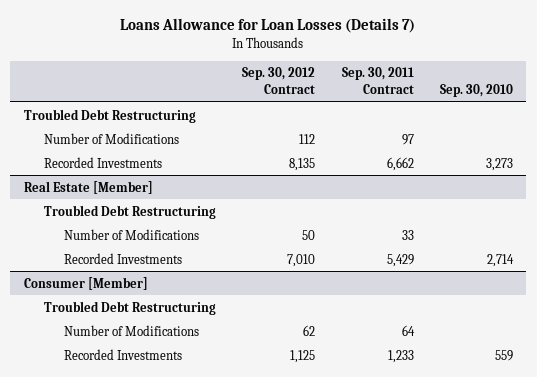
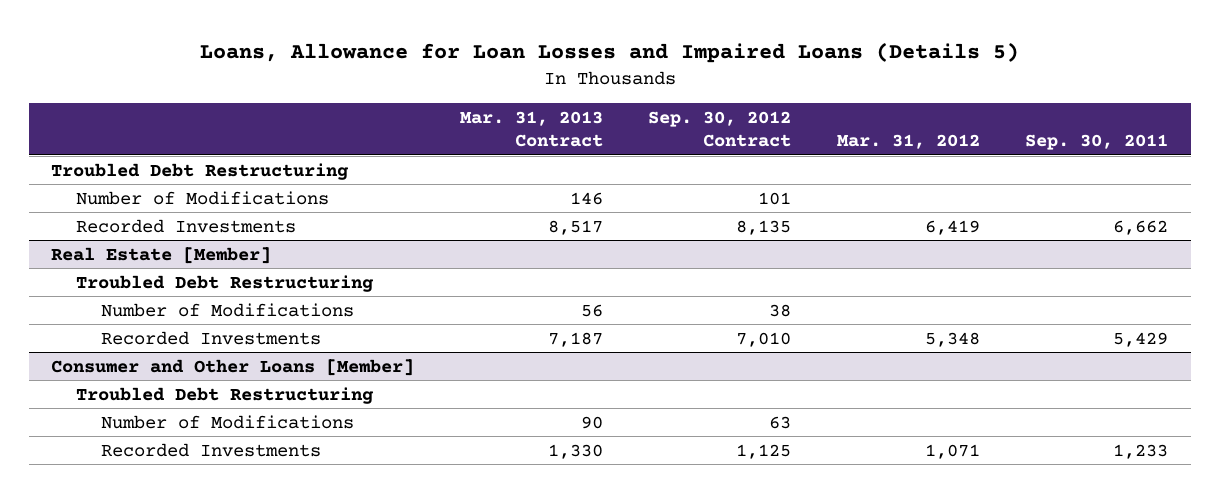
- Loans Allowance for Loan Losses (Details 7)
+ Loans, Allowance for Loan Losses and Impaired Loans (Details 5)
- | Sep. 30, 2012 Contract | Sep. 30, 2011 Contract | Sep. 30, 2010
+ | Mar. 31, 2013 Contract | Sep. 30, 2012 Contract | Mar. 31, 2012 | Sep. 30, 2011
- Number of Modifications | 112 | 97 |
+ Number of Modifications | 146 | 101 | |
@ Real Estate [Member]
- Number of Modifications | 50 | 33 |
+ Number of Modifications | 56 | 38 | |
- Consumer [Member]
+ Consumer and Other Loans [Member]
- Number of Modifications | 62 | 64 |
+ Number of Modifications | 90 | 63 | |

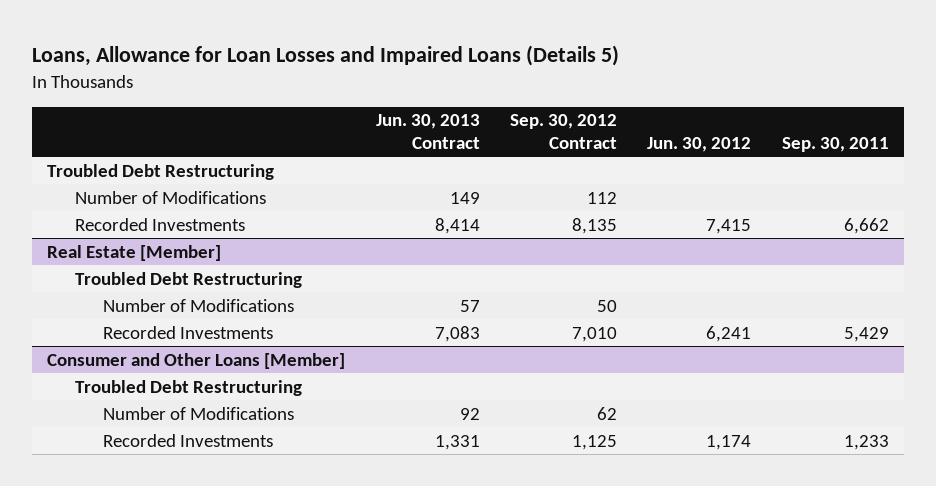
- | Mar. 31, 2013 Contract | Sep. 30, 2012 Contract | Mar. 31, 2012 | Sep. 30, 2011
+ | Jun. 30, 2013 Contract | Sep. 30, 2012 Contract | Jun. 30, 2012 | Sep. 30, 2011
- Number of Modifications | 146 | 101 | |
+ Number of Modifications | 149 | 112 | |
@ Real Estate [Member]
- Number of Modifications | 56 | 38 | |
+ Number of Modifications | 57 | 50 | |
@ Consumer and Other Loans [Member]
- Number of Modifications | 90 | 63 | |
+ Number of Modifications | 92 | 62 | |

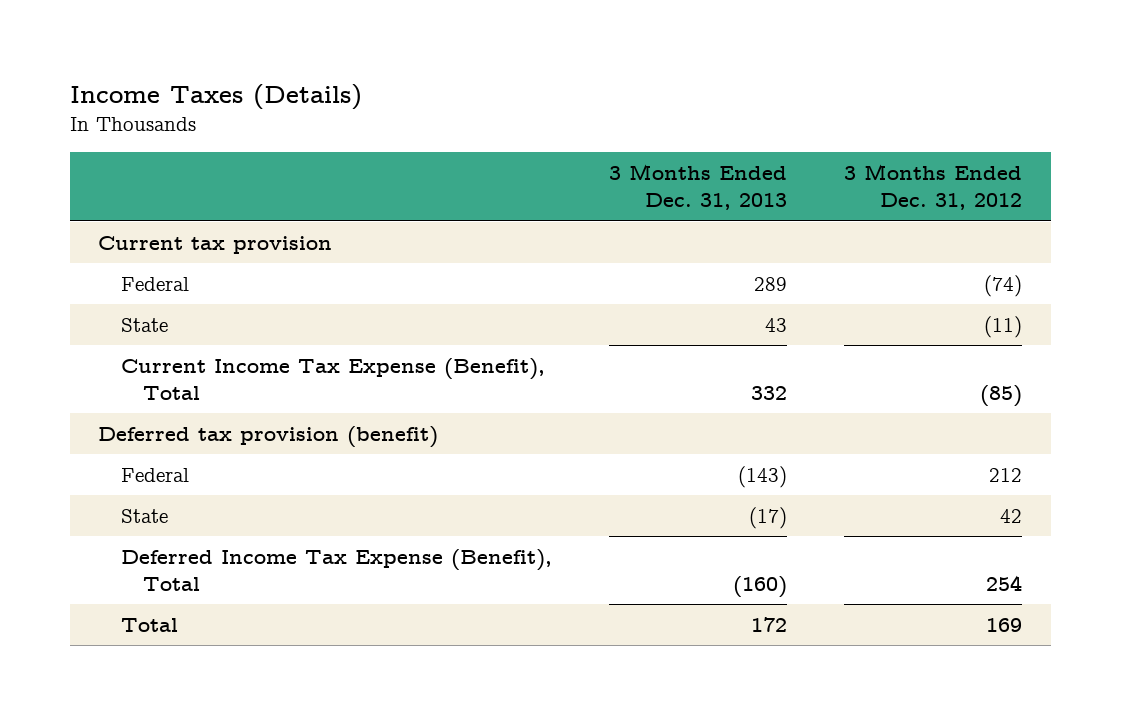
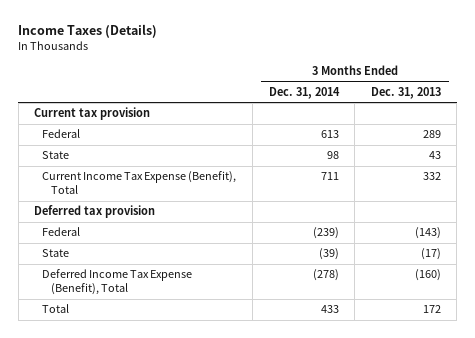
- | 3 Months Ended Dec. 31, 2013 | 3 Months Ended Dec. 31, 2012
+ | 3 Months Ended Dec. 31, 2014 | 3 Months Ended Dec. 31, 2013
- Deferred tax provision (benefit)
+ Deferred tax provision

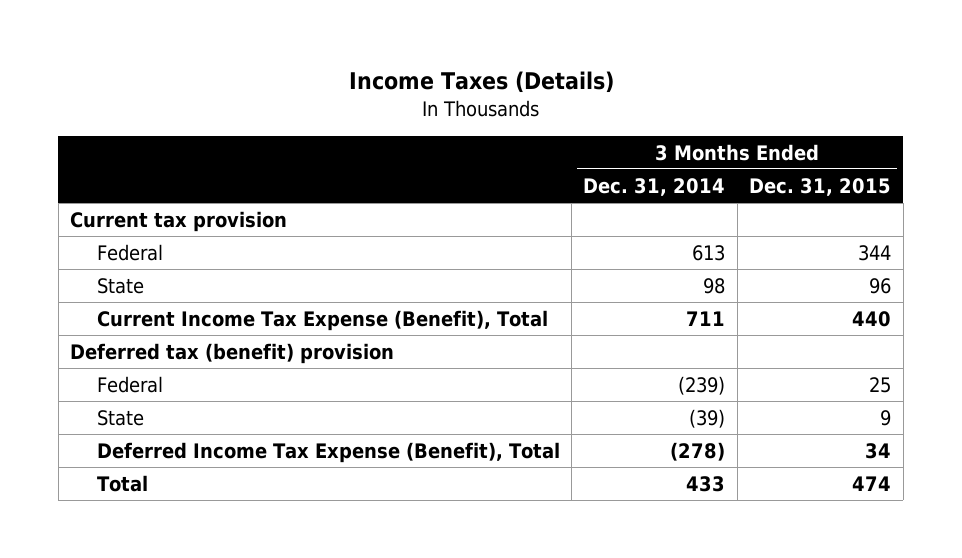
- | 3 Months Ended Dec. 31, 2014 | 3 Months Ended Dec. 31, 2013
+ | 3 Months Ended Dec. 31, 2014 | 3 Months Ended Dec. 31, 2015
- Deferred tax provision
+ Deferred tax (benefit) provision

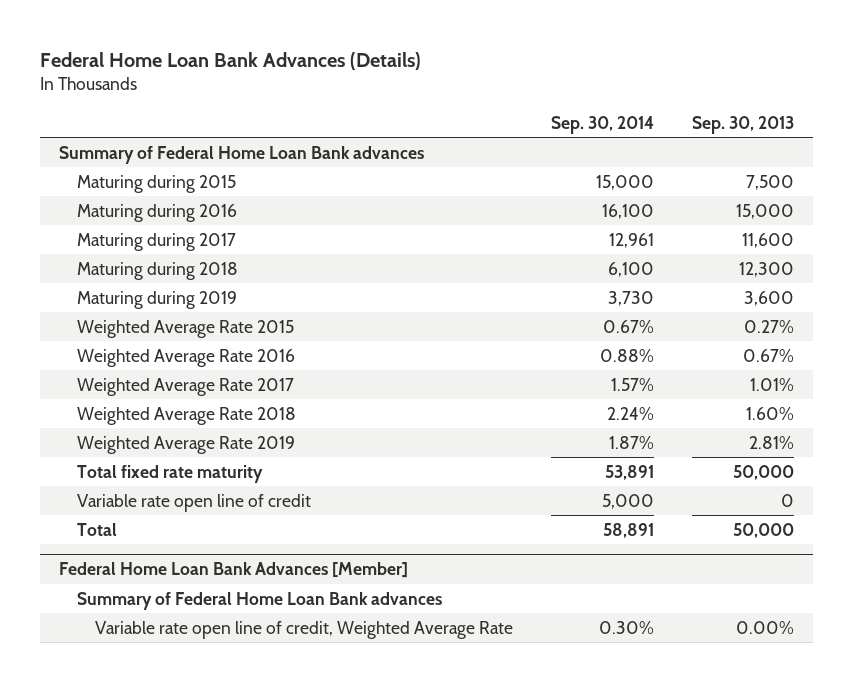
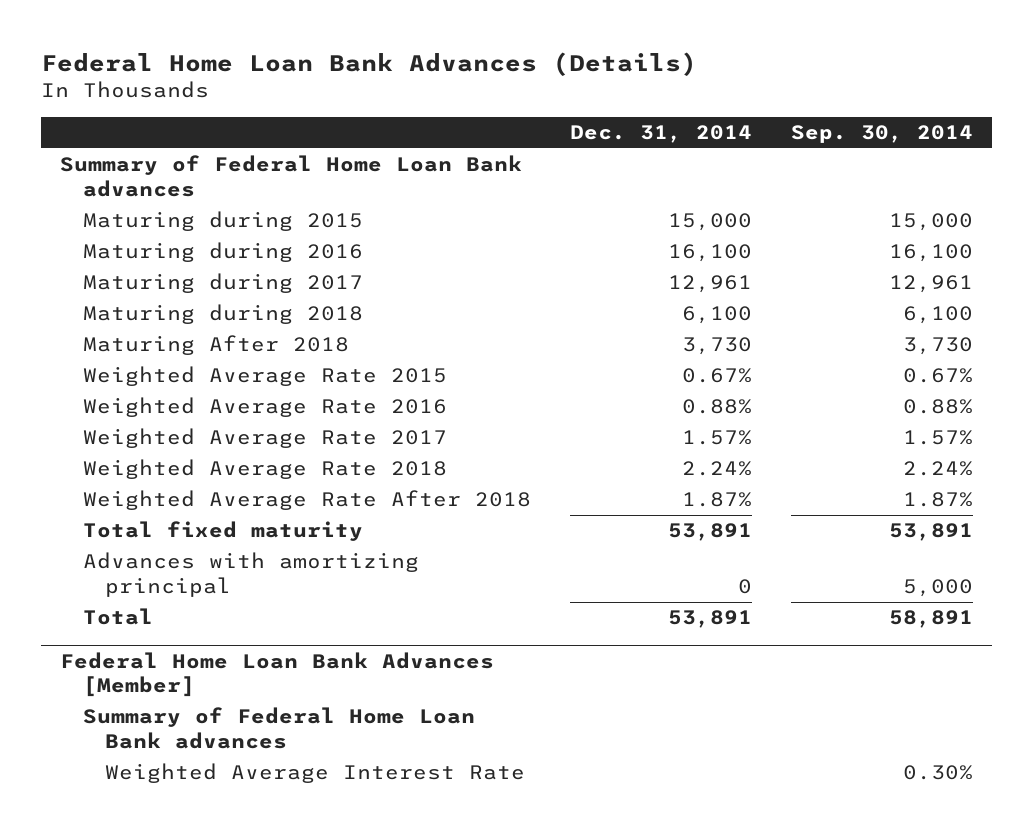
- | Sep. 30, 2014 | Sep. 30, 2013
+ | Dec. 31, 2014 | Sep. 30, 2014
- Maturing during 2019 | 3,730 | 3,600
+ Maturing After 2018 | 3,730 | 3,730
- Weighted Average Rate 2019 | 1.87% | 2.81%
- Total fixed rate maturity | 53,891 | 50,000
- Variable rate open line of credit | 5,000 | 0
+ Weighted Average Rate After 2018 | 1.87% | 1.87%
+ Total fixed maturity | 53,891 | 53,891
+ Advances with amortizing principal | 0 | 5,000
@ Federal Home Loan Bank Advances [Member]
- Variable rate open line of credit, Weighted Average Rate | 0.30% | 0.00%
+ Weighted Average Interest Rate | | 0.30%

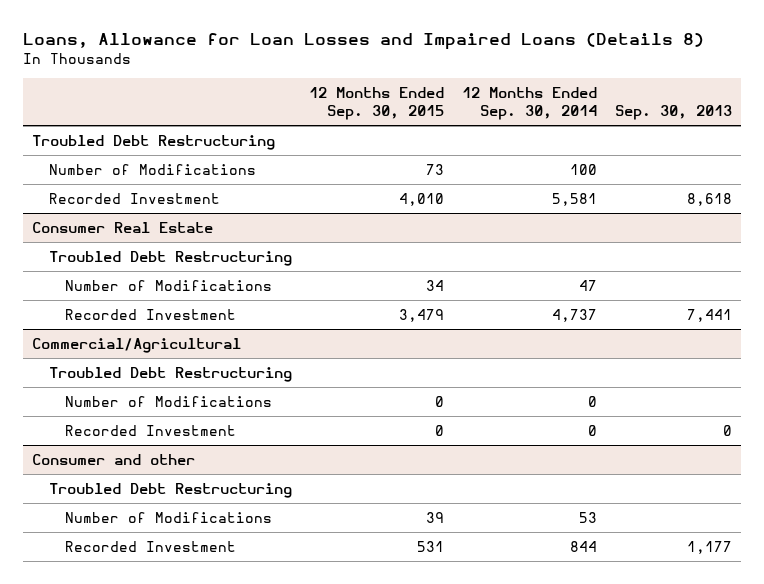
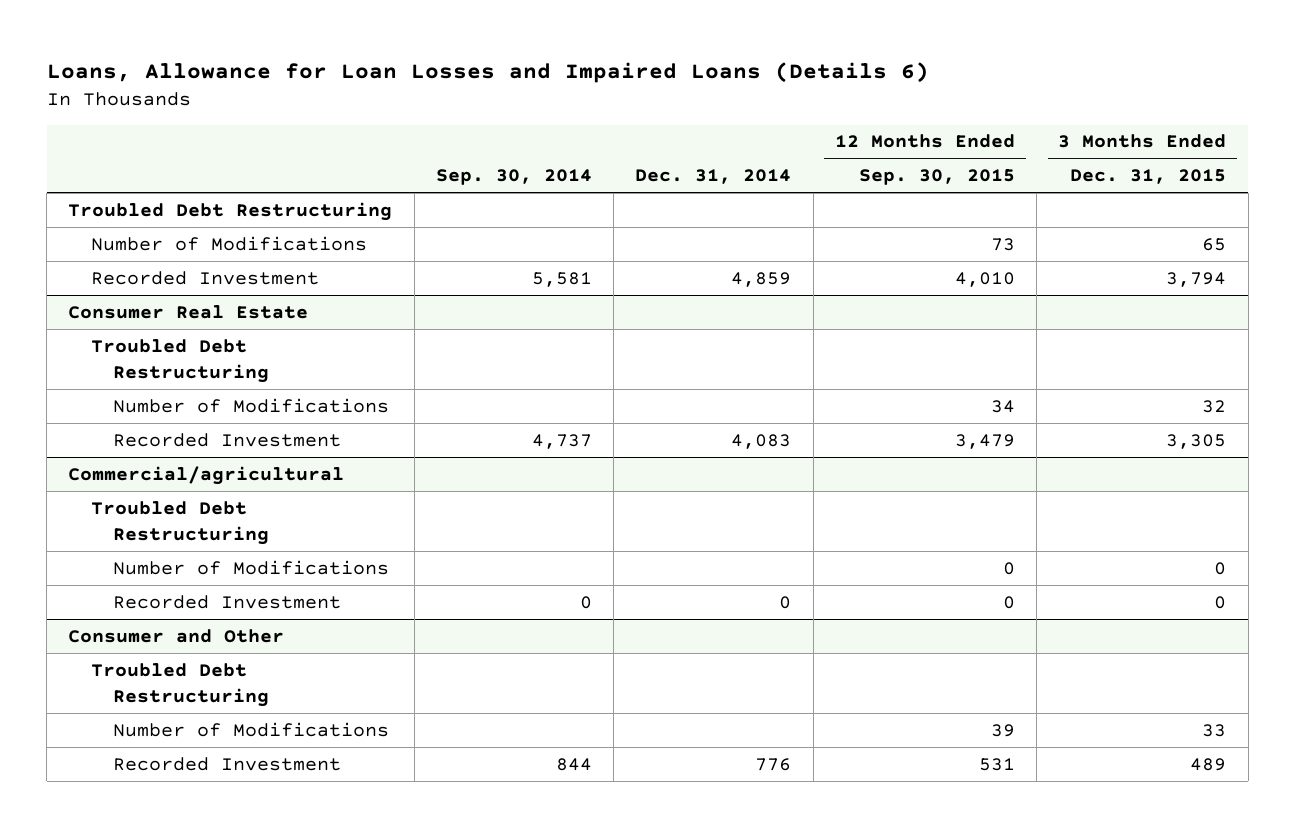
- Loans, Allowance for Loan Losses and Impaired Loans (Details 8)
+ Loans, Allowance for Loan Losses and Impaired Loans (Details 6)
- | 12 Months Ended Sep. 30, 2015 | 12 Months Ended Sep. 30, 2014 | Sep. 30, 2013
+ | Sep. 30, 2014 | Dec. 31, 2014 | 12 Months Ended Sep. 30, 2015 | 3 Months Ended Dec. 31, 2015
- Commercial/Agricultural
+ Commercial/agricultural
- Consumer and other
+ Consumer and Other

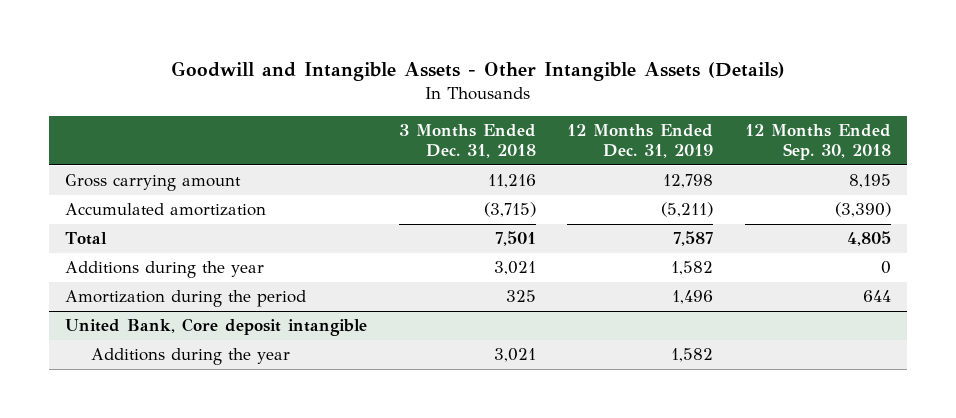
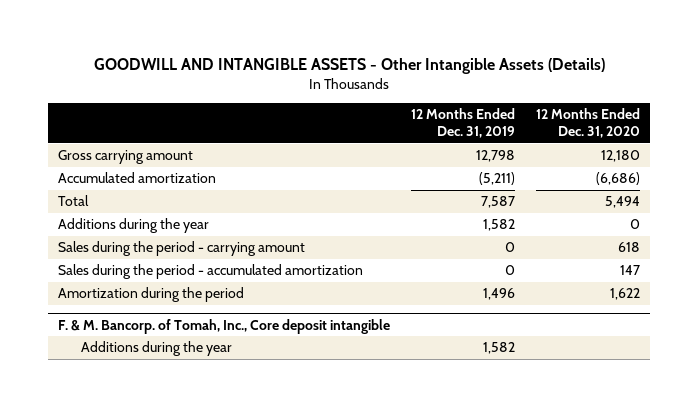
- Goodwill and Intangible Assets - Other Intangible Assets (Details)
+ GOODWILL AND INTANGIBLE ASSETS - Other Intangible Assets (Details)
- | 3 Months Ended Dec. 31, 2018 | 12 Months Ended Dec. 31, 2019 | 12 Months Ended Sep. 30, 2018
+ | 12 Months Ended Dec. 31, 2019 | 12 Months Ended Dec. 31, 2020
+ Sales during the period - carrying amount | 0 | 618
+ Sales during the period - accumulated amortization | 0 | 147
- United Bank, Core deposit intangible
+ F. & M. Bancorp. of Tomah, Inc., Core deposit intangible

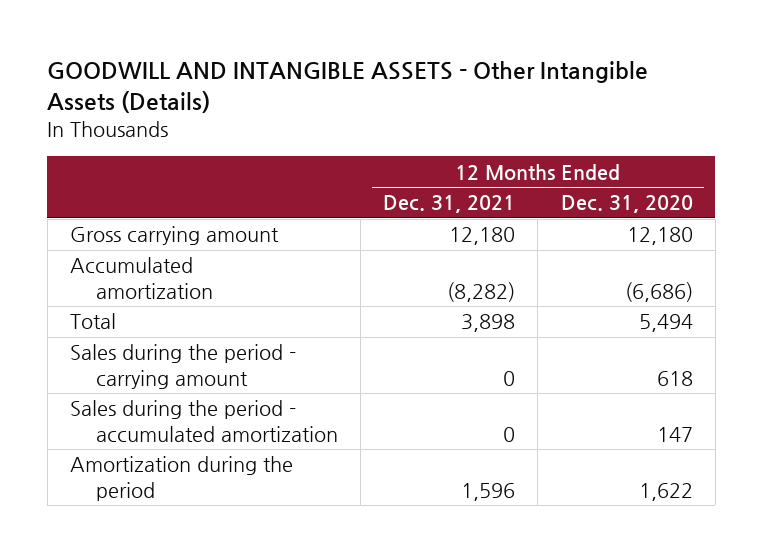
- | 12 Months Ended Dec. 31, 2019 | 12 Months Ended Dec. 31, 2020
+ | 12 Months Ended Dec. 31, 2021 | 12 Months Ended Dec. 31, 2020
- Additions during the year | 1,582 | 0
- F. & M. Bancorp. of Tomah, Inc., Core deposit intangible
- Additions during the year | 1,582 |

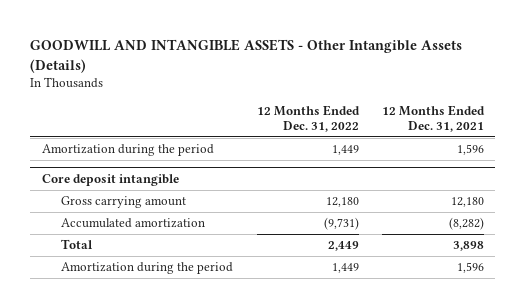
- | 12 Months Ended Dec. 31, 2021 | 12 Months Ended Dec. 31, 2020
+ | 12 Months Ended Dec. 31, 2022 | 12 Months Ended Dec. 31, 2021
+ Amortization during the period | 1,449 | 1,596
+ Core deposit intangible
- Sales during the period - carrying amount | 0 | 618
- Sales during the period - accumulated amortization | 0 | 147

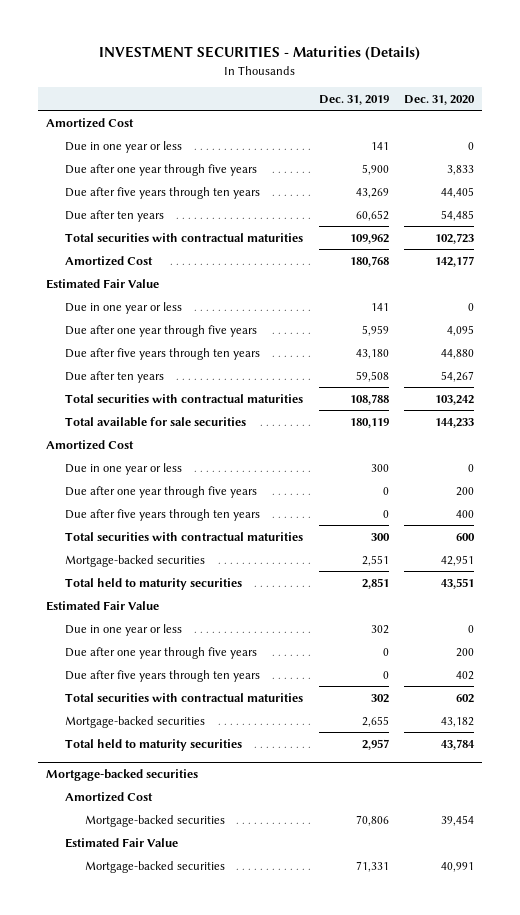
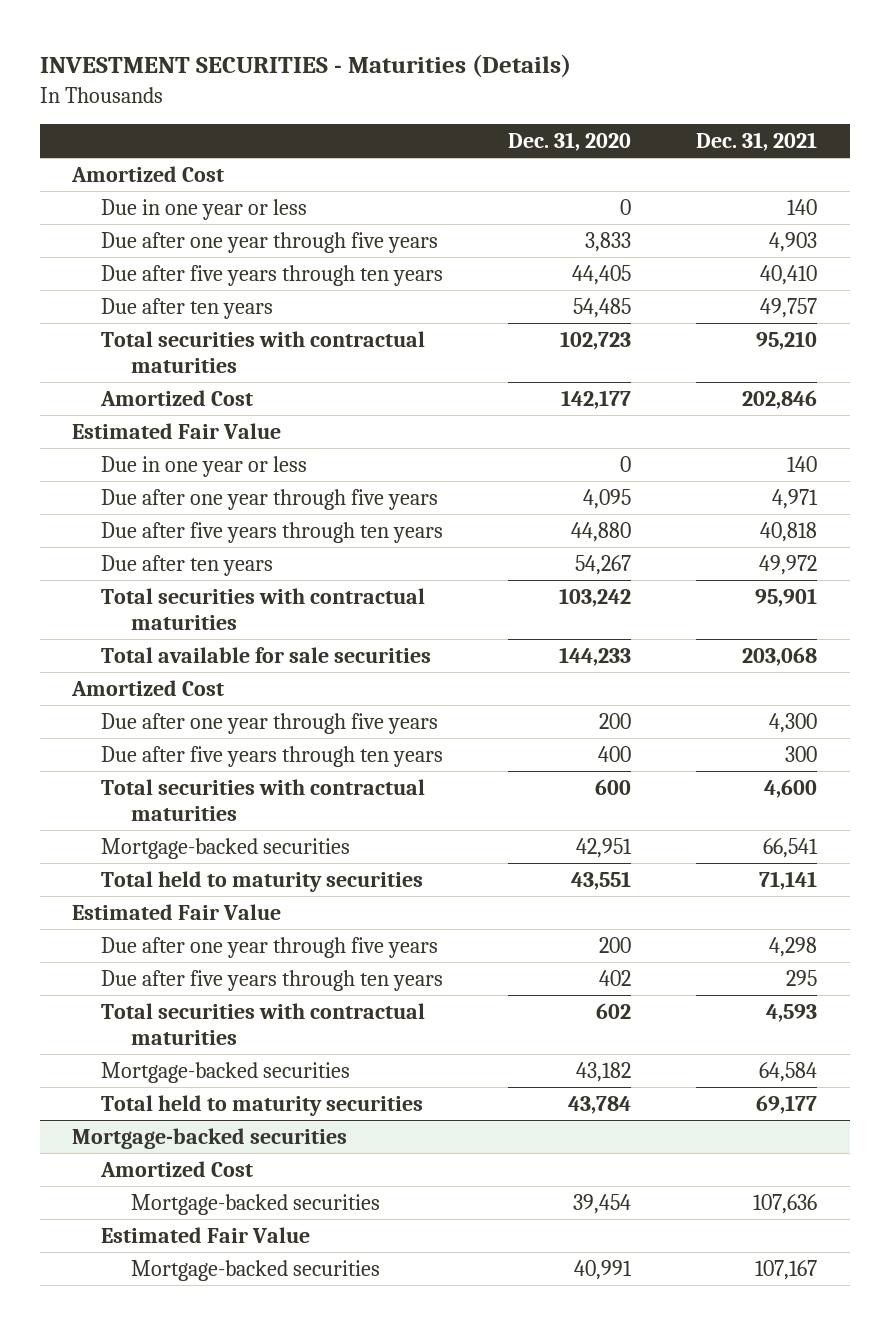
- | Dec. 31, 2019 | Dec. 31, 2020
+ | Dec. 31, 2020 | Dec. 31, 2021
- Due in one year or less | 300 | 0
- Due in one year or less | 302 | 0

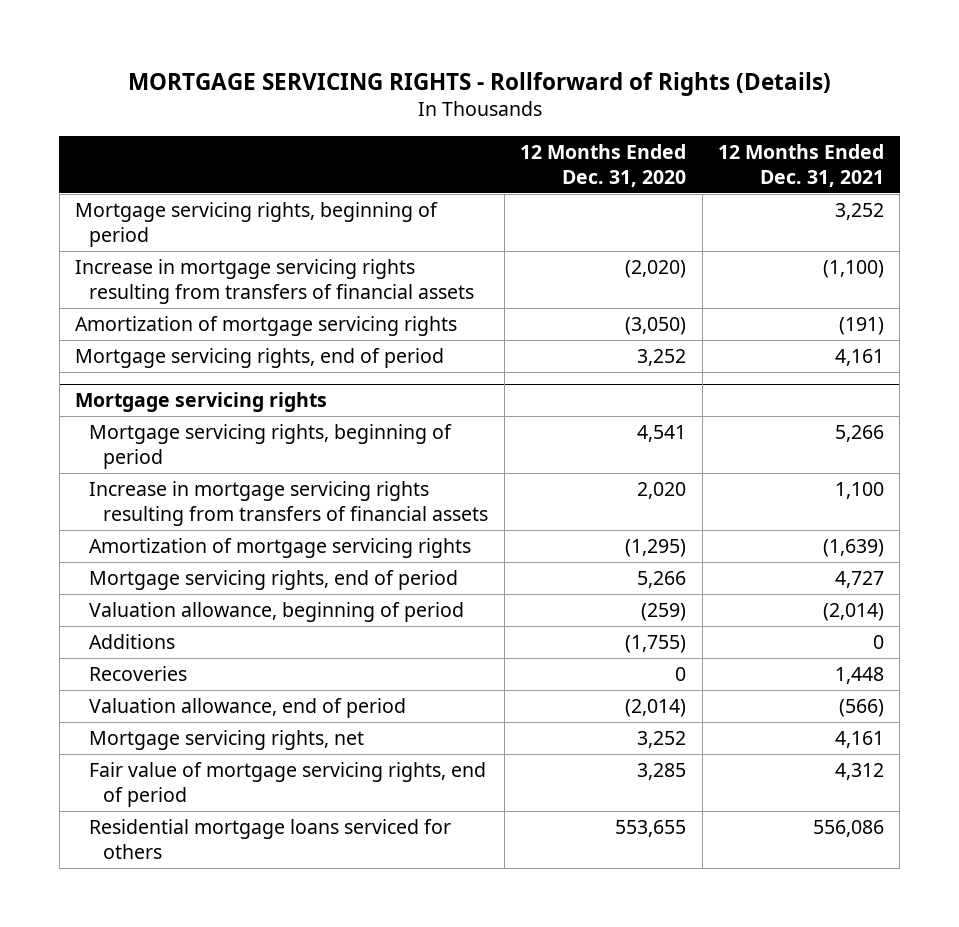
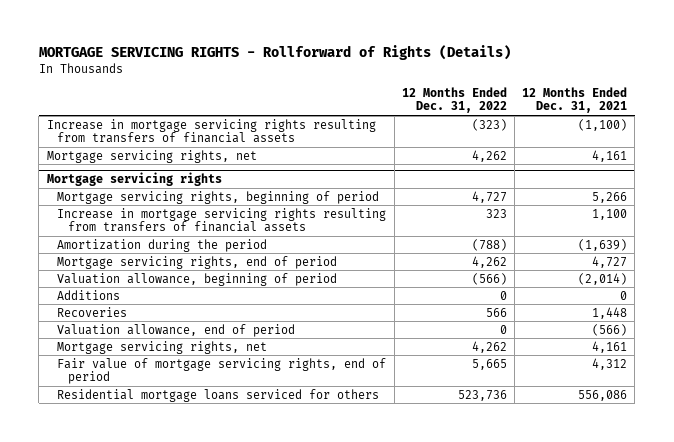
- | 12 Months Ended Dec. 31, 2020 | 12 Months Ended Dec. 31, 2021
+ | 12 Months Ended Dec. 31, 2022 | 12 Months Ended Dec. 31, 2021
- Mortgage servicing rights, beginning of period | | 3,252
- Amortization of mortgage servicing rights | (3,050) | (191)
- Mortgage servicing rights, end of period | 3,252 | 4,161
+ Mortgage servicing rights, net | 4,262 | 4,161
@ Mortgage servicing rights
- Amortization of mortgage servicing rights | (1,295) | (1,639)
+ Amortization during the period | (788) | (1,639)

